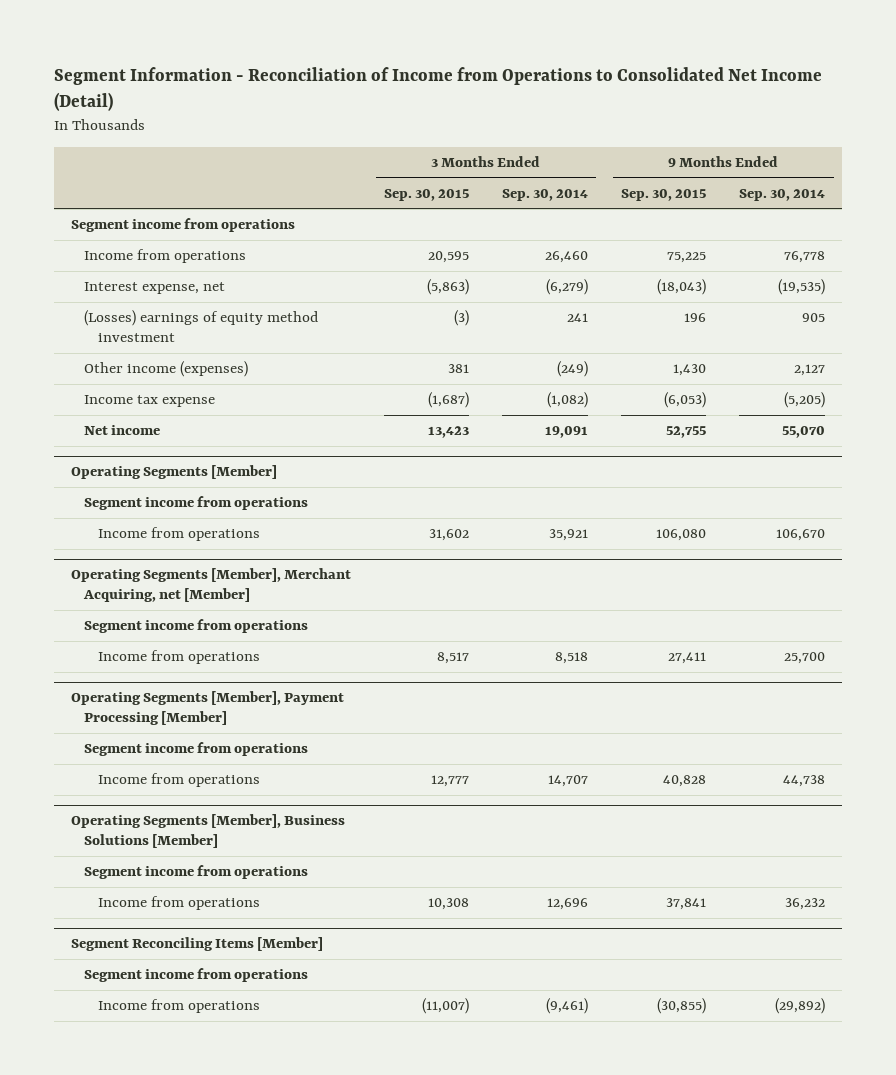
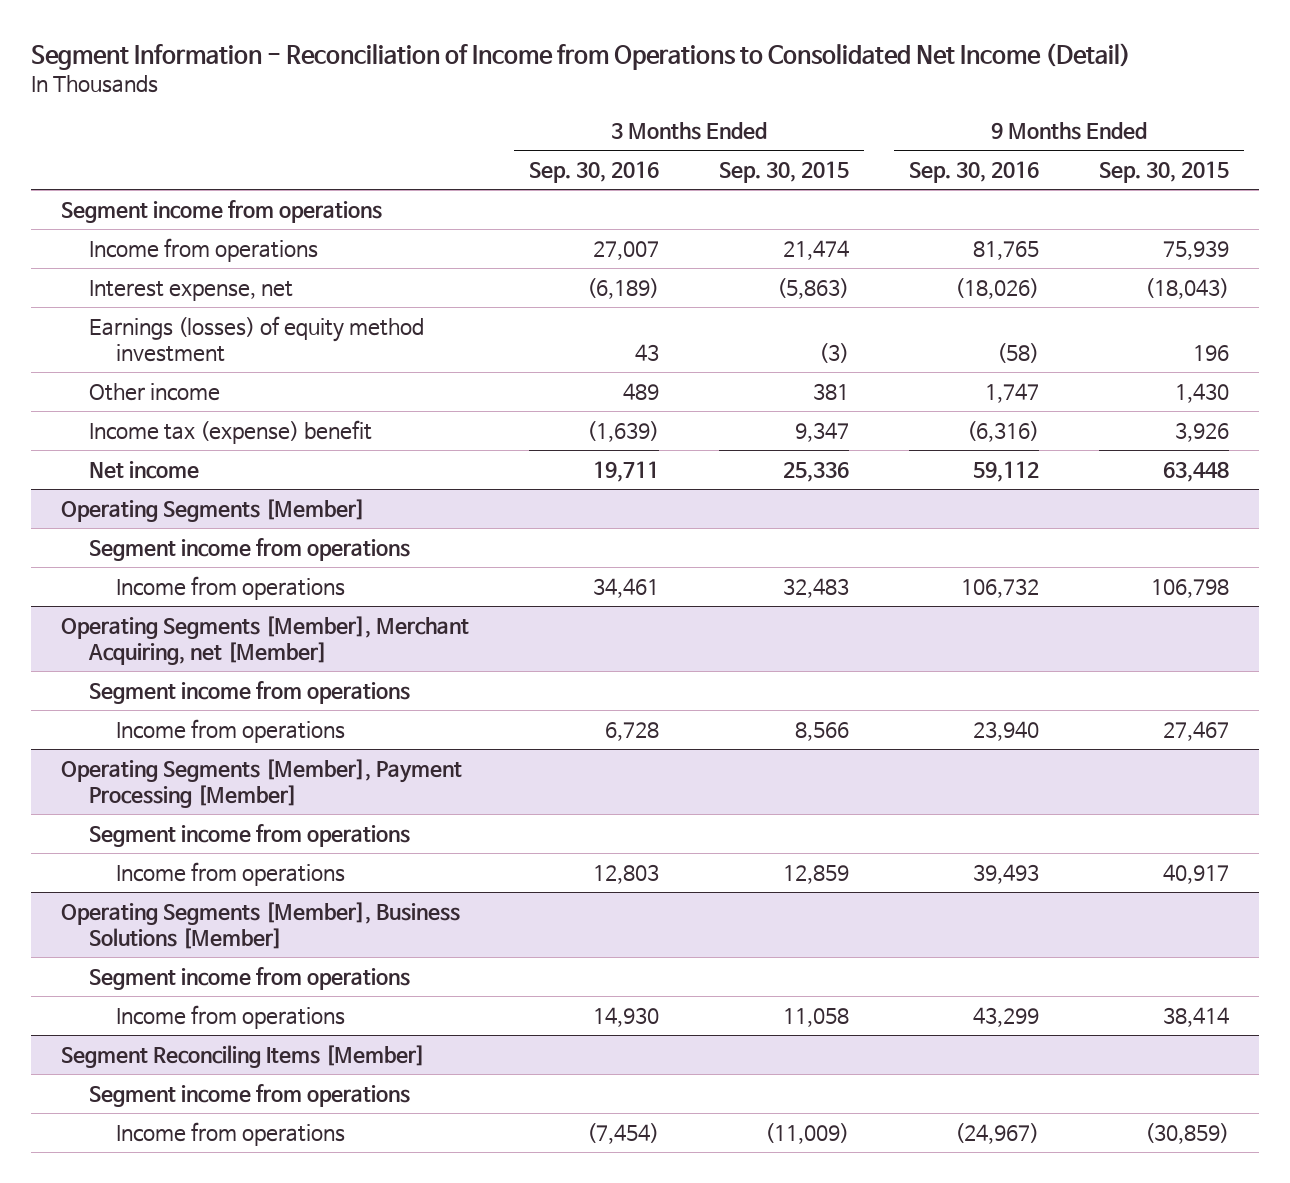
- | 3 Months Ended Sep. 30, 2015 | 3 Months Ended Sep. 30, 2014 | 9 Months Ended Sep. 30, 2015 | 9 Months Ended Sep. 30, 2014
+ | 3 Months Ended Sep. 30, 2016 | 3 Months Ended Sep. 30, 2015 | 9 Months Ended Sep. 30, 2016 | 9 Months Ended Sep. 30, 2015
- Income from operations | 20,595 | 26,460 | 75,225 | 76,778
+ Income from operations | 27,007 | 21,474 | 81,765 | 75,939
- (Losses) earnings of equity method investment | (3) | 241 | 196 | 905
- Other income (expenses) | 381 | (249) | 1,430 | 2,127
- Income tax expense | (1,687) | (1,082) | (6,053) | (5,205)
- Net income | 13,423 | 19,091 | 52,755 | 55,070
+ Earnings (losses) of equity method investment | 43 | (3) | (58) | 196
+ Other income | 489 | 381 | 1,747 | 1,430
+ Income tax (expense) benefit | (1,639) | 9,347 | (6,316) | 3,926
+ Net income | 19,711 | 25,336 | 59,112 | 63,448
@ Operating Segments [Member]
- Income from operations | 31,602 | 35,921 | 106,080 | 106,670
+ Income from operations | 34,461 | 32,483 | 106,732 | 106,798
@ Operating Segments [Member], Merchant Acquiring, net [Member]
- Income from operations | 8,517 | 8,518 | 27,411 | 25,700
+ Income from operations | 6,728 | 8,566 | 23,940 | 27,467
@ Operating Segments [Member], Payment Processing [Member]
- Income from operations | 12,777 | 14,707 | 40,828 | 44,738
+ Income from operations | 12,803 | 12,859 | 39,493 | 40,917
@ Operating Segments [Member], Business Solutions [Member]
- Income from operations | 10,308 | 12,696 | 37,841 | 36,232
+ Income from operations | 14,930 | 11,058 | 43,299 | 38,414
@ Segment Reconciling Items [Member]
- Income from operations | (11,007) | (9,461) | (30,855) | (29,892)
+ Income from operations | (7,454) | (11,009) | (24,967) | (30,859)

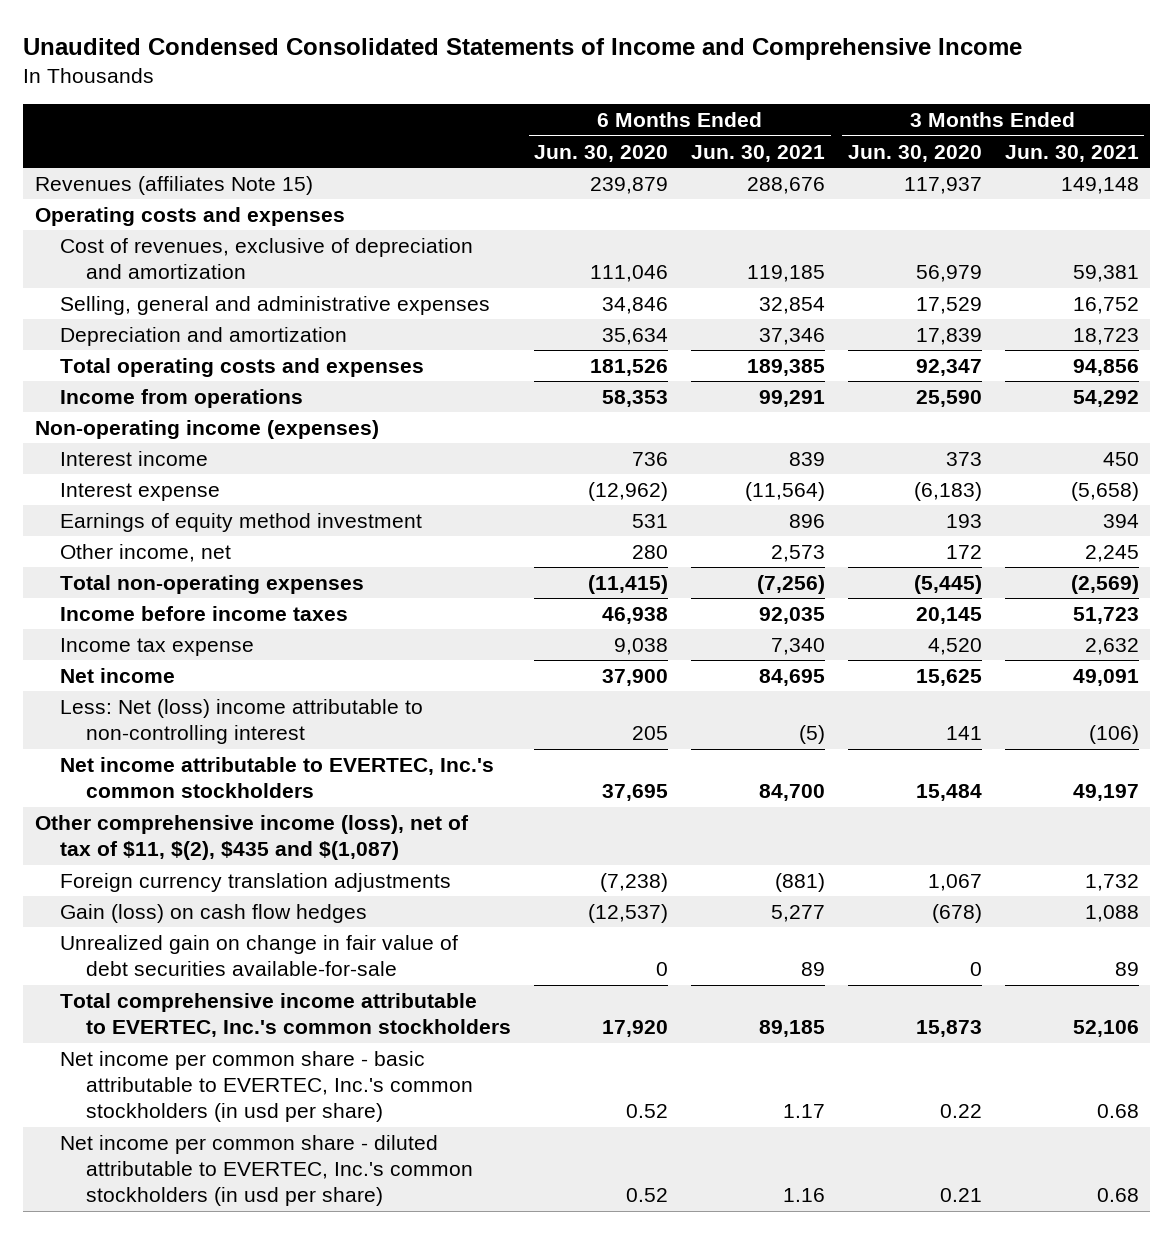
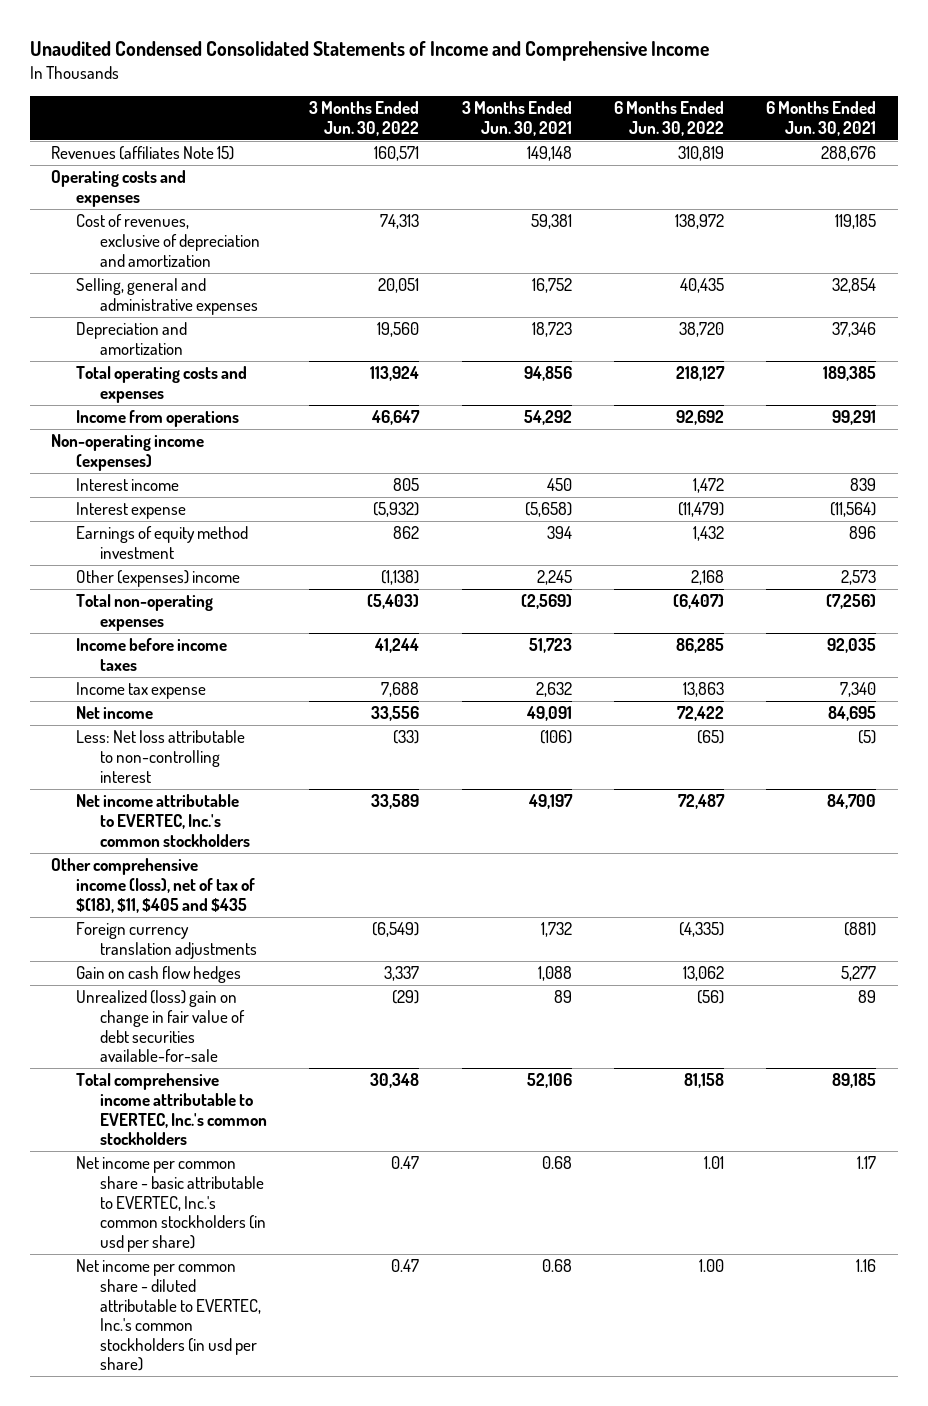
- | 6 Months Ended Jun. 30, 2020 | 6 Months Ended Jun. 30, 2021 | 3 Months Ended Jun. 30, 2020 | 3 Months Ended Jun. 30, 2021
+ | 3 Months Ended Jun. 30, 2022 | 3 Months Ended Jun. 30, 2021 | 6 Months Ended Jun. 30, 2022 | 6 Months Ended Jun. 30, 2021
- Other income, net | 280 | 2,573 | 172 | 2,245
+ Other (expenses) income | (1,138) | 2,245 | 2,168 | 2,573
- Less: Net (loss) income attributable to non-controlling interest | 205 | (5) | 141 | (106)
+ Less: Net loss attributable to non-controlling interest | (33) | (106) | (65) | (5)
- Other comprehensive income (loss), net of tax of $11, $(2), $435 and $(1,087)
+ Other comprehensive income (loss), net of tax of $(18), $11, $405 and $435
- Gain (loss) on cash flow hedges | (12,537) | 5,277 | (678) | 1,088
- Unrealized gain on change in fair value of debt securities available-for-sale | 0 | 89 | 0 | 89
+ Gain on cash flow hedges | 3,337 | 1,088 | 13,062 | 5,277
+ Unrealized (loss) gain on change in fair value of debt securities available-for-sale | (29) | 89 | (56) | 89

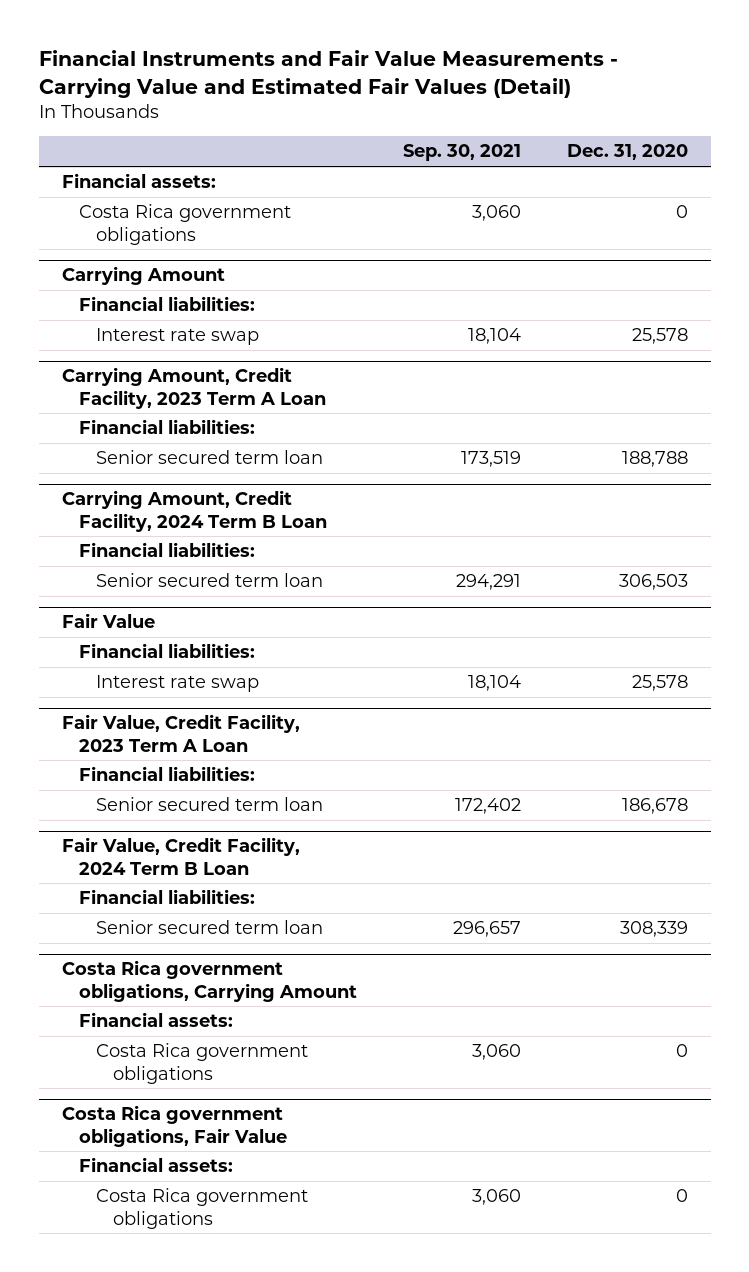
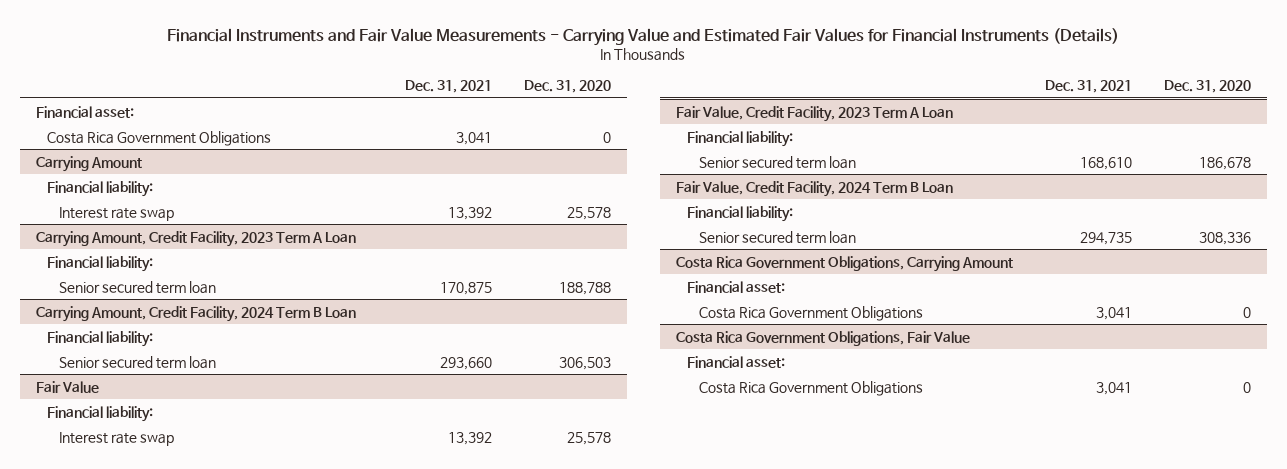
- Financial Instruments and Fair Value Measurements - Carrying Value and Estimated Fair Values (Detail)
+ Financial Instruments and Fair Value Measurements - Carrying Value and Estimated Fair Values for Financial Instruments (Details)
- | Sep. 30, 2021 | Dec. 31, 2020
+ | Dec. 31, 2021 | Dec. 31, 2020
- Financial assets:
- Costa Rica government obligations | 3,060 | 0
+ Financial asset:
+ Costa Rica Government Obligations | 3,041 | 0
@ Carrying Amount
- Financial liabilities:
+ Financial liability:
@ Carrying Amount, Credit Facility, 2023 Term A Loan
- Financial liabilities:
+ Financial liability:
@ Carrying Amount, Credit Facility, 2024 Term B Loan
- Financial liabilities:
+ Financial liability:
@ Fair Value
- Financial liabilities:
+ Financial liability:
@ Fair Value, Credit Facility, 2023 Term A Loan
- Financial liabilities:
+ Financial liability:
@ Fair Value, Credit Facility, 2024 Term B Loan
- Financial liabilities:
- Senior secured term loan | 296,657 | 308,339
- Costa Rica government obligations, Carrying Amount
- Financial assets:
- Costa Rica government obligations | 3,060 | 0
- Costa Rica government obligations, Fair Value
- Financial assets:
- Costa Rica government obligations | 3,060 | 0
@ Fair Value, Credit Facility, 2024 Term B Loan
+ Financial liability:
+ Senior secured term loan | 294,735 | 308,336
+ Costa Rica Government Obligations, Carrying Amount
+ Financial asset:
+ Costa Rica Government Obligations | 3,041 | 0
+ Costa Rica Government Obligations, Fair Value
+ Financial asset:
+ Costa Rica Government Obligations | 3,041 | 0

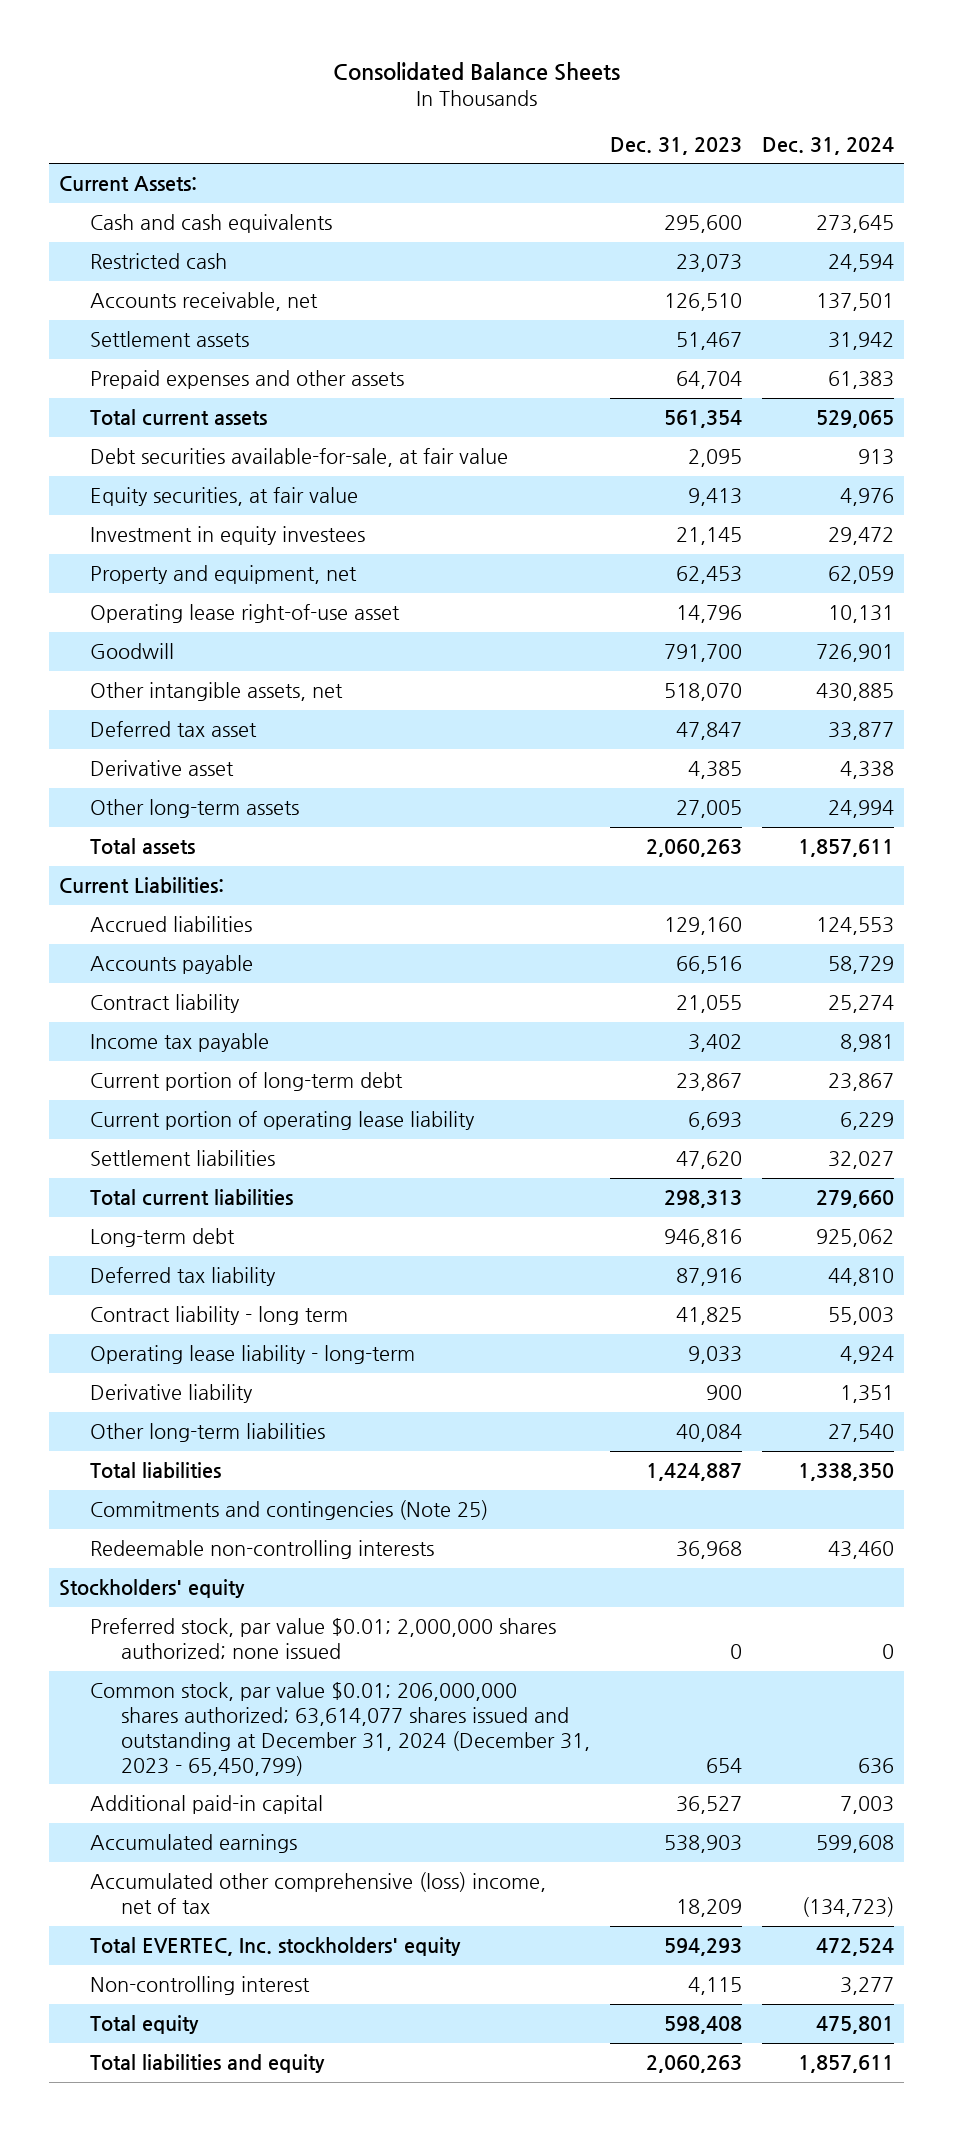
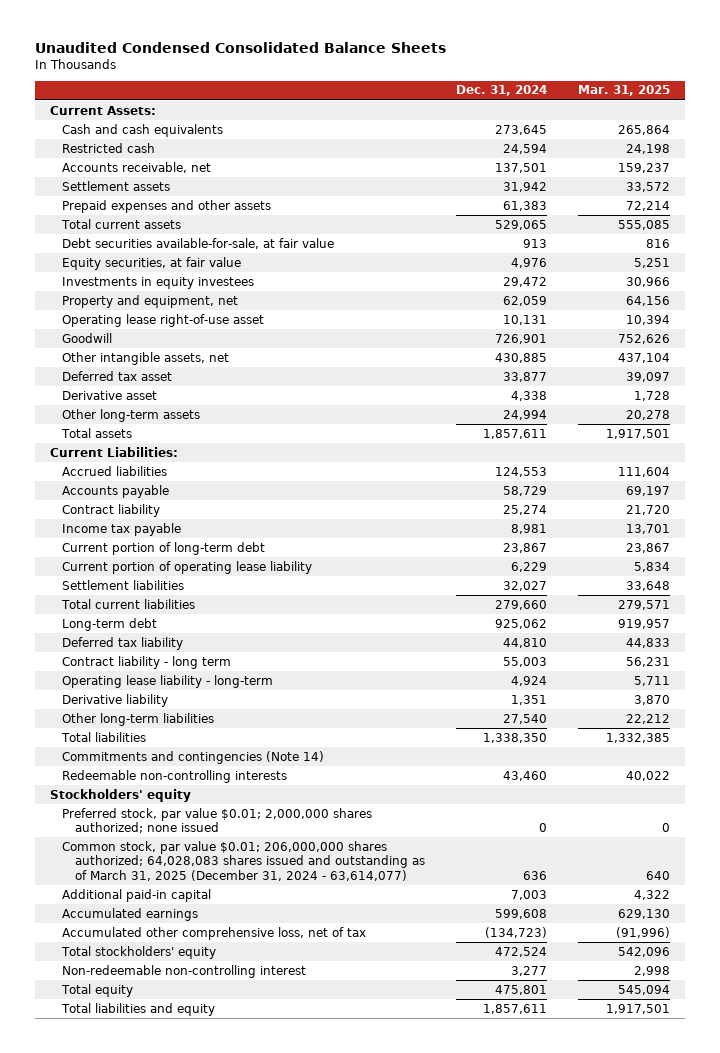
- Consolidated Balance Sheets
+ Unaudited Condensed Consolidated Balance Sheets
- | Dec. 31, 2023 | Dec. 31, 2024
+ | Dec. 31, 2024 | Mar. 31, 2025
- Investment in equity investees | 21,145 | 29,472
+ Investments in equity investees | 29,472 | 30,966
- Commitments and contingencies (Note 25)
+ Commitments and contingencies (Note 14)
- Common stock, par value $0.01; 206,000,000 shares authorized; 63,614,077 shares issued and outstanding at December 31, 2024 (December 31, 2023 - 65,450,799) | 654 | 636
+ Common stock, par value $0.01; 206,000,000 shares authorized; 64,028,083 shares issued and outstanding as of March 31, 2025 (December 31, 2024 - 63,614,077) | 636 | 640
- Accumulated other comprehensive (loss) income, net of tax | 18,209 | (134,723)
- Total EVERTEC, Inc. stockholders' equity | 594,293 | 472,524
- Non-controlling interest | 4,115 | 3,277
+ Accumulated other comprehensive loss, net of tax | (134,723) | (91,996)
+ Total stockholders' equity | 472,524 | 542,096
+ Non-redeemable non-controlling interest | 3,277 | 2,998

